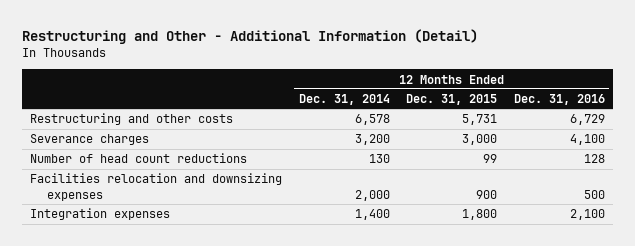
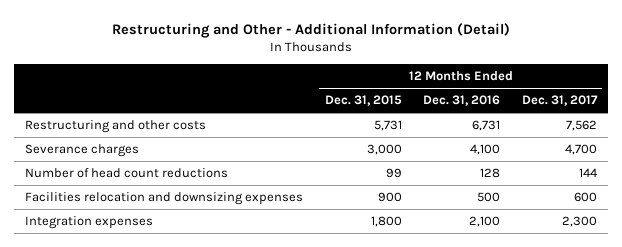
- | 12 Months Ended Dec. 31, 2014 | 12 Months Ended Dec. 31, 2015 | 12 Months Ended Dec. 31, 2016
+ | 12 Months Ended Dec. 31, 2015 | 12 Months Ended Dec. 31, 2016 | 12 Months Ended Dec. 31, 2017
- Restructuring and other costs | 6,578 | 5,731 | 6,729
+ Restructuring and other costs | 5,731 | 6,731 | 7,562

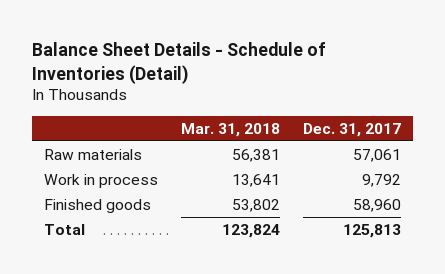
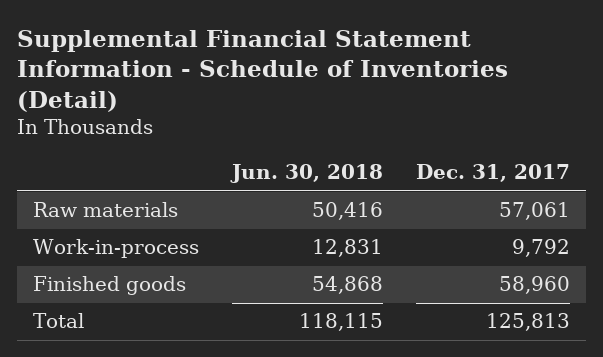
- Balance Sheet Details - Schedule of Inventories (Detail)
+ Supplemental Financial Statement Information - Schedule of Inventories (Detail)
- | Mar. 31, 2018 | Dec. 31, 2017
+ | Jun. 30, 2018 | Dec. 31, 2017
- Work in process | 13,641 | 9,792
+ Work-in-process | 12,831 | 9,792

